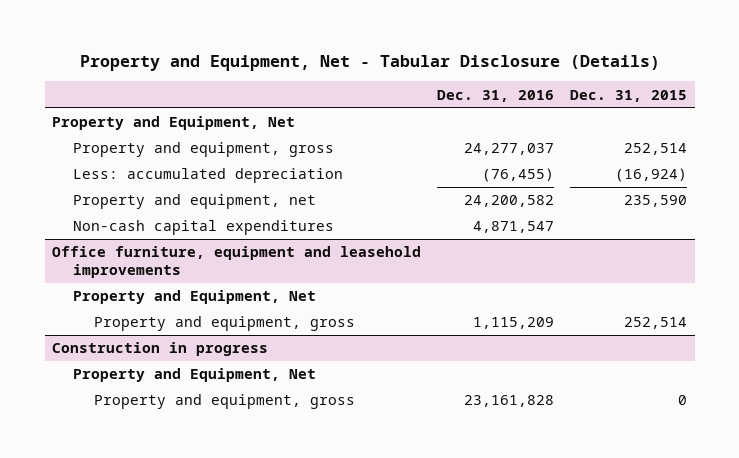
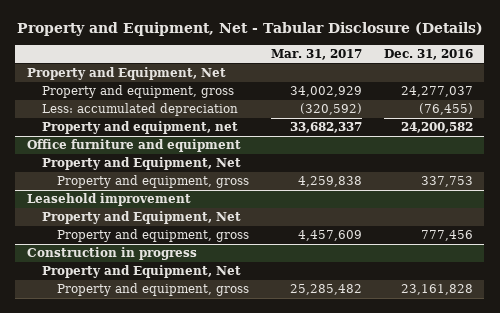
- | Dec. 31, 2016 | Dec. 31, 2015
+ | Mar. 31, 2017 | Dec. 31, 2016
- Non-cash capital expenditures | 4,871,547 |
- Office furniture, equipment and leasehold improvements
+ Office furniture and equipment
- Property and equipment, gross | 1,115,209 | 252,514
+ Property and equipment, gross | 4,259,838 | 337,753
+ Leasehold improvement
+ Property and Equipment, Net
+ Property and equipment, gross | 4,457,609 | 777,456

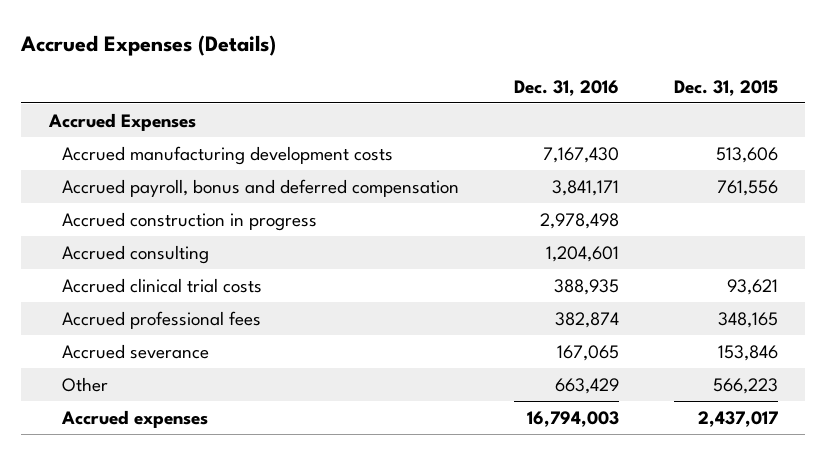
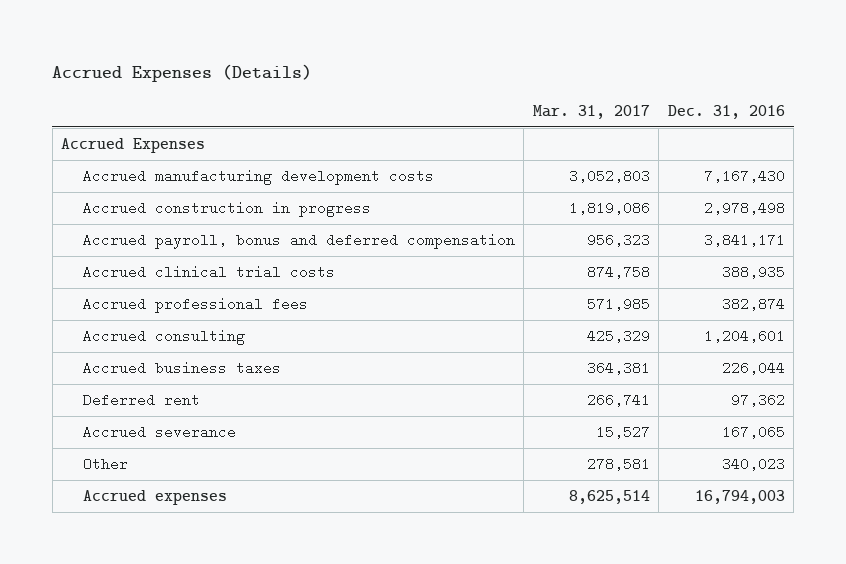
- | Dec. 31, 2016 | Dec. 31, 2015
+ | Mar. 31, 2017 | Dec. 31, 2016
moved down: Accrued payroll, bonus and deferred compensation | 956,323 | 3,841,171
moved down: Accrued consulting | 425,329 | 1,204,601
+ Accrued business taxes | 364,381 | 226,044
+ Deferred rent | 266,741 | 97,362
- Other | 663,429 | 566,223
+ Other | 278,581 | 340,023

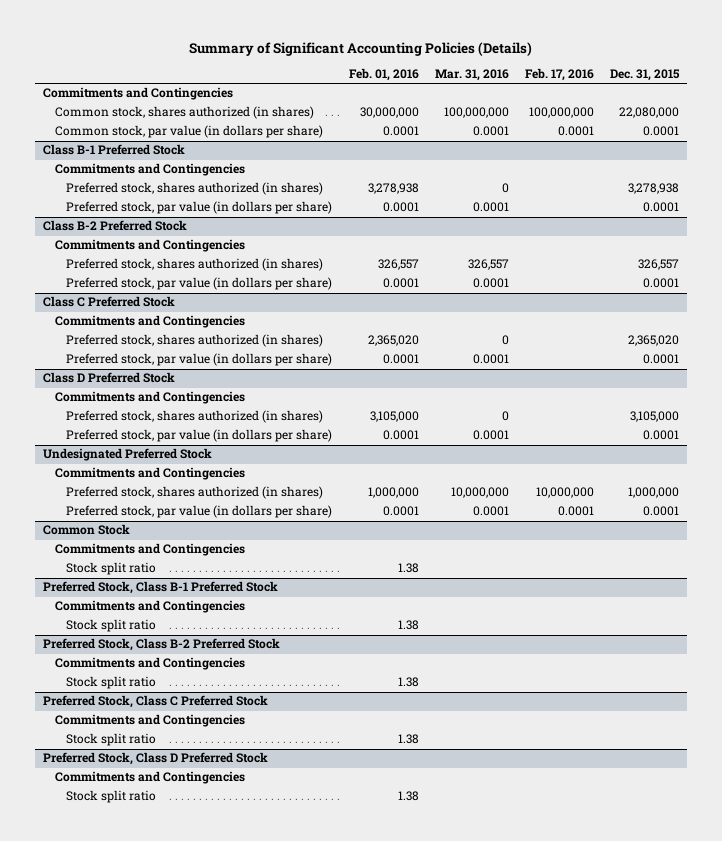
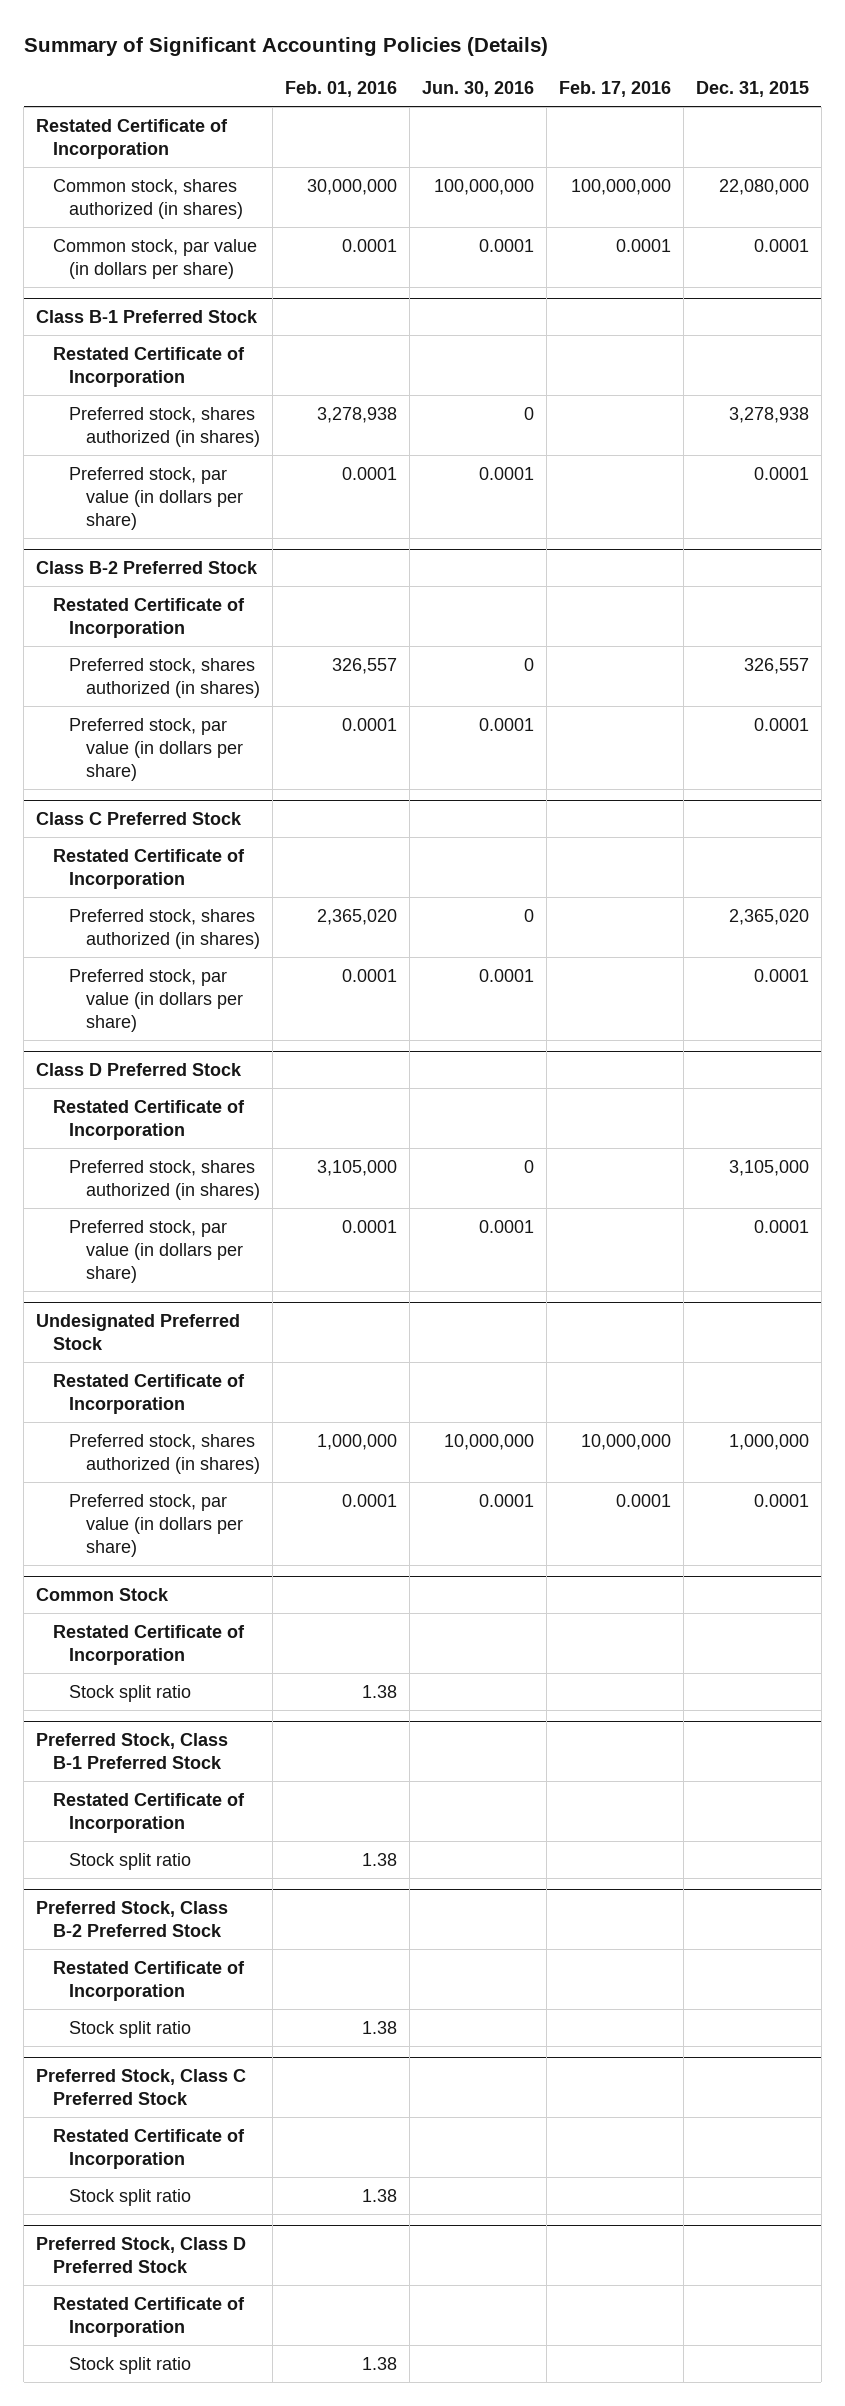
- | Feb. 01, 2016 | Mar. 31, 2016 | Feb. 17, 2016 | Dec. 31, 2015
+ | Feb. 01, 2016 | Jun. 30, 2016 | Feb. 17, 2016 | Dec. 31, 2015
- Commitments and Contingencies
+ Restated Certificate of Incorporation
@ Class B-1 Preferred Stock
- Commitments and Contingencies
+ Restated Certificate of Incorporation
@ Class B-2 Preferred Stock
- Commitments and Contingencies
+ Restated Certificate of Incorporation
@ Class C Preferred Stock
- Commitments and Contingencies
+ Restated Certificate of Incorporation
@ Class D Preferred Stock
- Commitments and Contingencies
+ Restated Certificate of Incorporation
@ Undesignated Preferred Stock
- Commitments and Contingencies
+ Restated Certificate of Incorporation
@ Common Stock
- Commitments and Contingencies
+ Restated Certificate of Incorporation
@ Preferred Stock, Class B-1 Preferred Stock
- Commitments and Contingencies
+ Restated Certificate of Incorporation
@ Preferred Stock, Class B-2 Preferred Stock
- Commitments and Contingencies
+ Restated Certificate of Incorporation
@ Preferred Stock, Class C Preferred Stock
- Commitments and Contingencies
+ Restated Certificate of Incorporation
@ Preferred Stock, Class D Preferred Stock
- Commitments and Contingencies
+ Restated Certificate of Incorporation

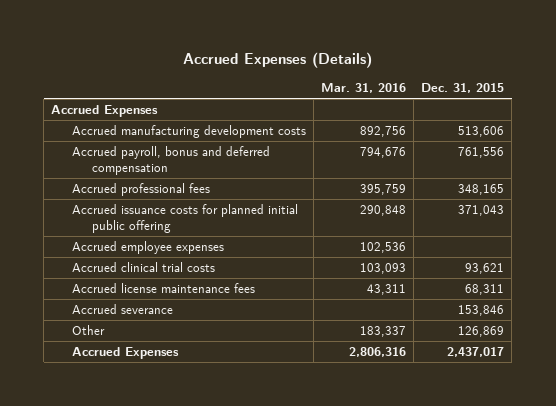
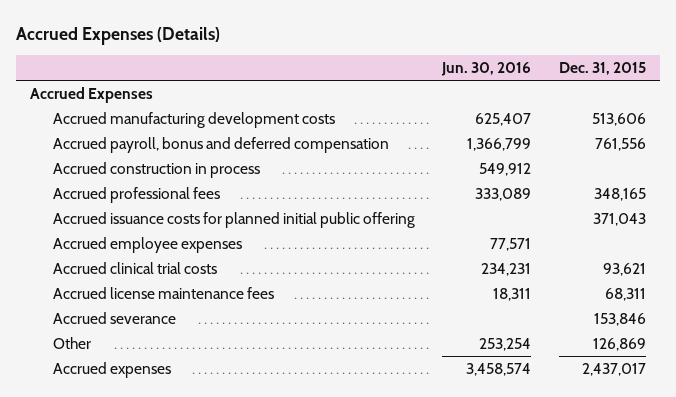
- | Mar. 31, 2016 | Dec. 31, 2015
+ | Jun. 30, 2016 | Dec. 31, 2015
+ Accrued construction in process | 549,912 |
- Accrued Expenses | 2,806,316 | 2,437,017
+ Accrued expenses | 3,458,574 | 2,437,017

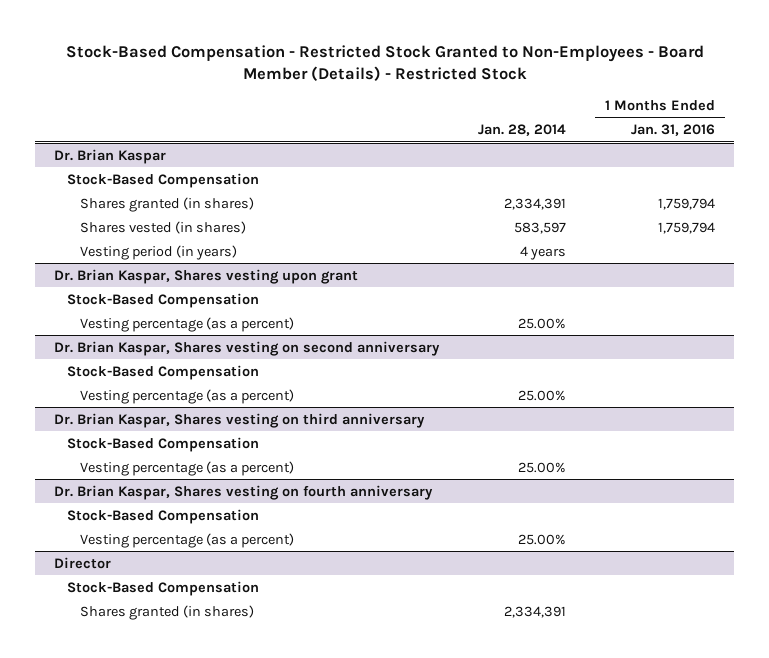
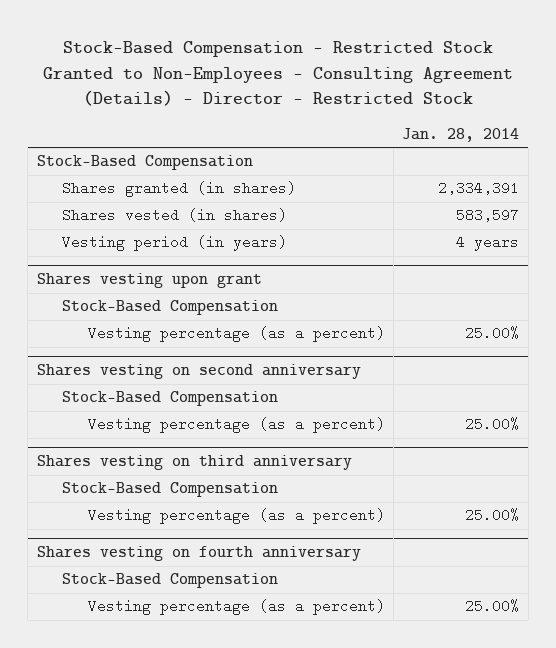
- Stock-Based Compensation - Restricted Stock Granted to Non-Employees - Board Member (Details) - Restricted Stock
+ Stock-Based Compensation - Restricted Stock Granted to Non-Employees - Consulting Agreement (Details) - Director - Restricted Stock
- | Jan. 28, 2014 | 1 Months Ended Jan. 31, 2016
+ | Jan. 28, 2014
- Dr. Brian Kaspar
- Dr. Brian Kaspar, Shares vesting upon grant
+ Shares vesting upon grant
- Dr. Brian Kaspar, Shares vesting on second anniversary
+ Shares vesting on second anniversary
- Dr. Brian Kaspar, Shares vesting on third anniversary
+ Shares vesting on third anniversary
- Dr. Brian Kaspar, Shares vesting on fourth anniversary
+ Shares vesting on fourth anniversary
- Director
- Stock-Based Compensation
- Shares granted (in shares) | 2,334,391 |

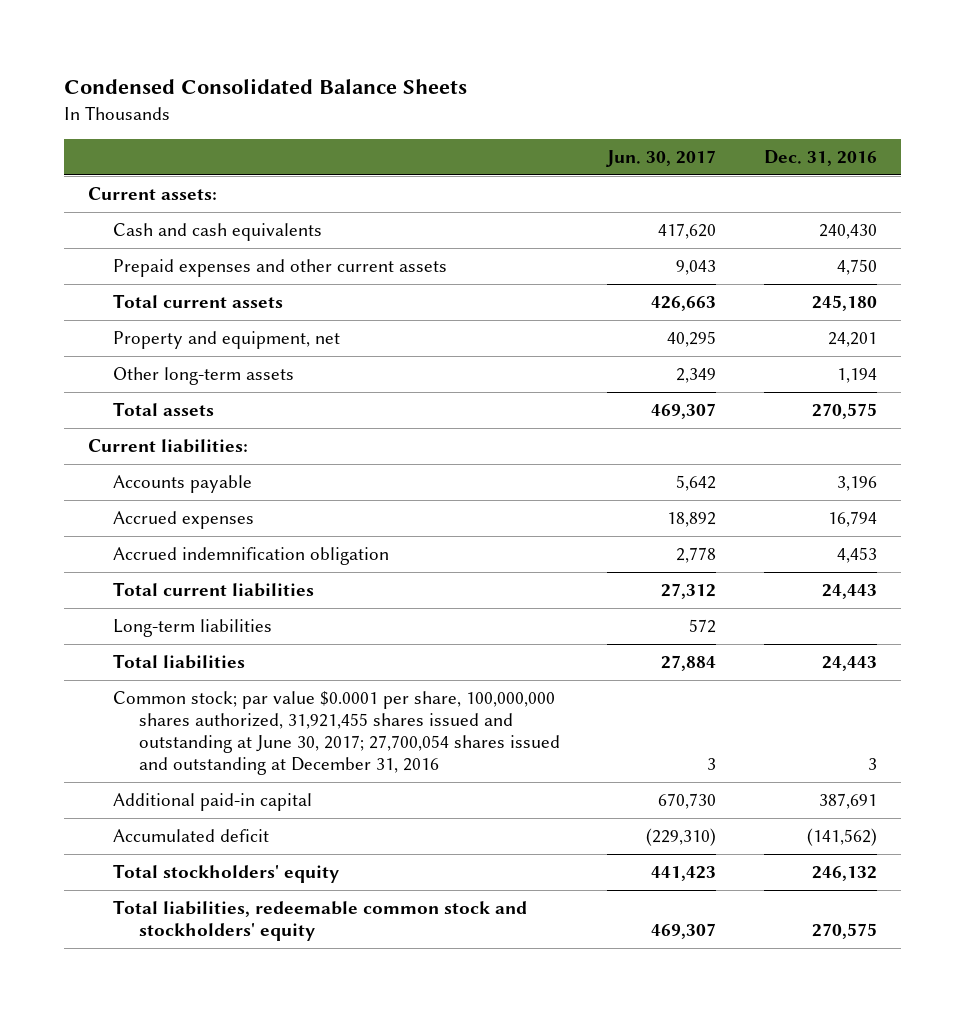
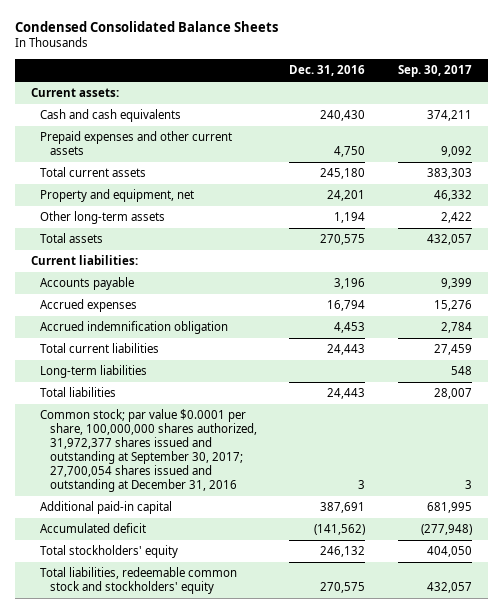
- | Jun. 30, 2017 | Dec. 31, 2016
+ | Dec. 31, 2016 | Sep. 30, 2017
- Common stock; par value $0.0001 per share, 100,000,000 shares authorized, 31,921,455 shares issued and outstanding at June 30, 2017; 27,700,054 shares issued and outstanding at December 31, 2016 | 3 | 3
+ Common stock; par value $0.0001 per share, 100,000,000 shares authorized, 31,972,377 shares issued and outstanding at September 30, 2017; 27,700,054 shares issued and outstanding at December 31, 2016 | 3 | 3

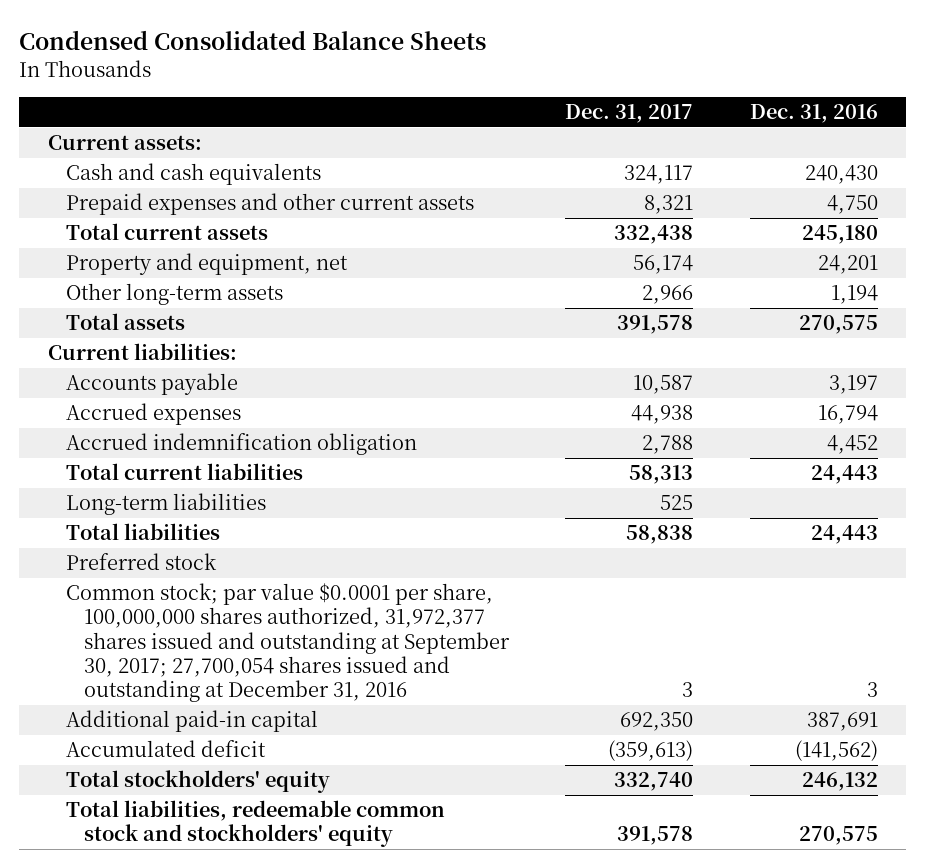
- | Dec. 31, 2016 | Sep. 30, 2017
+ | Dec. 31, 2017 | Dec. 31, 2016
- Accounts payable | 3,196 | 9,399
+ Accounts payable | 10,587 | 3,197
- Accrued indemnification obligation | 4,453 | 2,784
+ Accrued indemnification obligation | 2,788 | 4,452
+ Preferred stock

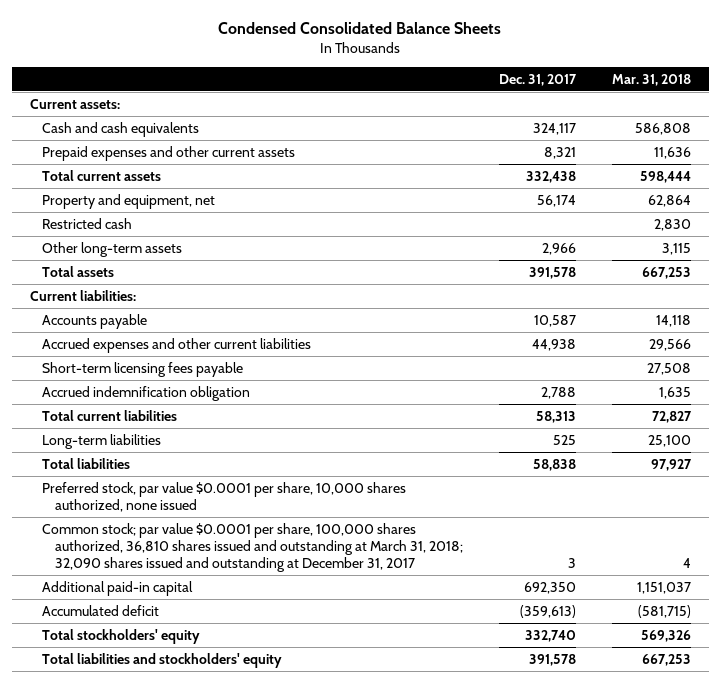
- | Dec. 31, 2017 | Dec. 31, 2016
+ | Dec. 31, 2017 | Mar. 31, 2018
+ Restricted cash | | 2,830
- Accrued expenses | 44,938 | 16,794
+ Accrued expenses and other current liabilities | 44,938 | 29,566
+ Short-term licensing fees payable | | 27,508
- Preferred stock
- Common stock; par value $0.0001 per share, 100,000,000 shares authorized, 31,972,377 shares issued and outstanding at September 30, 2017; 27,700,054 shares issued and outstanding at December 31, 2016 | 3 | 3
+ Preferred stock, par value $0.0001 per share, 10,000 shares authorized, none issued
+ Common stock; par value $0.0001 per share, 100,000 shares authorized, 36,810 shares issued and outstanding at March 31, 2018; 32,090 shares issued and outstanding at December 31, 2017 | 3 | 4
- Total liabilities, redeemable common stock and stockholders' equity | 391,578 | 270,575
+ Total liabilities and stockholders' equity | 391,578 | 667,253

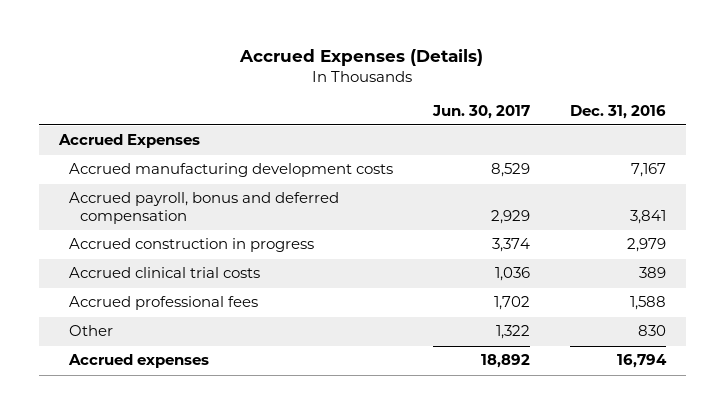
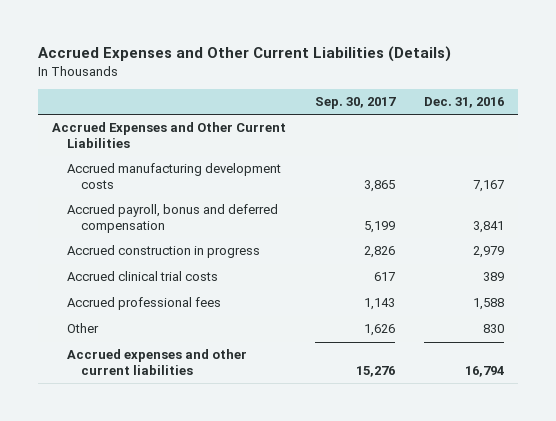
- Accrued Expenses (Details)
+ Accrued Expenses and Other Current Liabilities (Details)
- | Jun. 30, 2017 | Dec. 31, 2016
+ | Sep. 30, 2017 | Dec. 31, 2016
- Accrued Expenses
+ Accrued Expenses and Other Current Liabilities
- Accrued expenses | 18,892 | 16,794
+ Accrued expenses and other current liabilities | 15,276 | 16,794

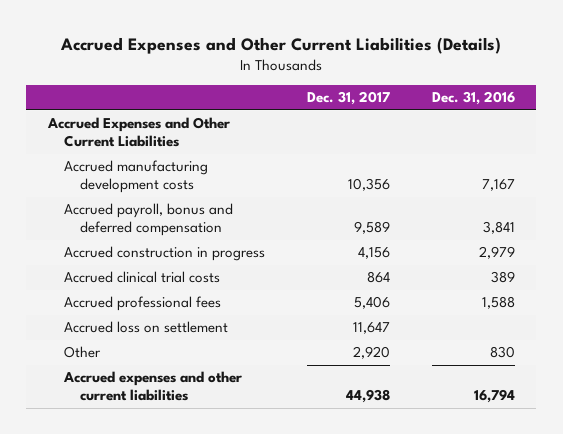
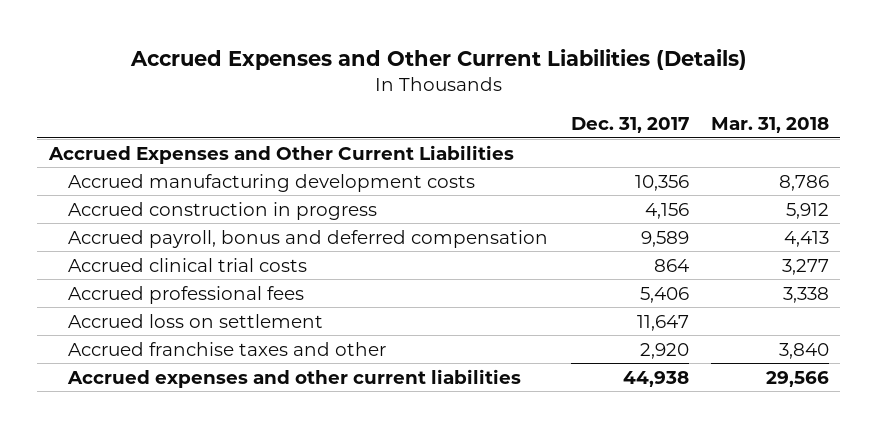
- | Dec. 31, 2017 | Dec. 31, 2016
+ | Dec. 31, 2017 | Mar. 31, 2018
moved down: Accrued payroll, bonus and deferred compensation | 9,589 | 4,413
- Other | 2,920 | 830
+ Accrued franchise taxes and other | 2,920 | 3,840

